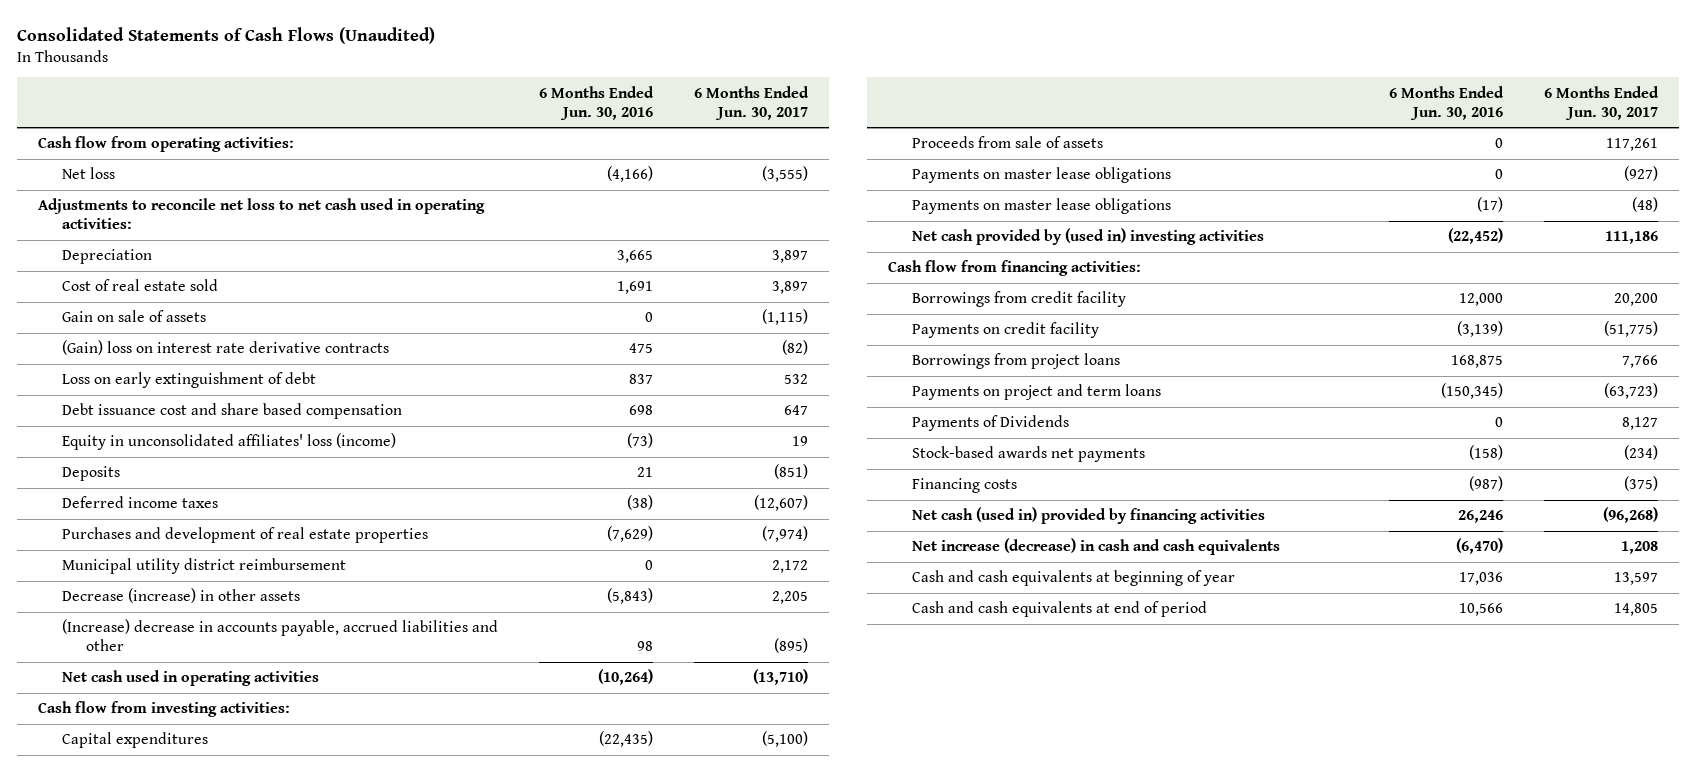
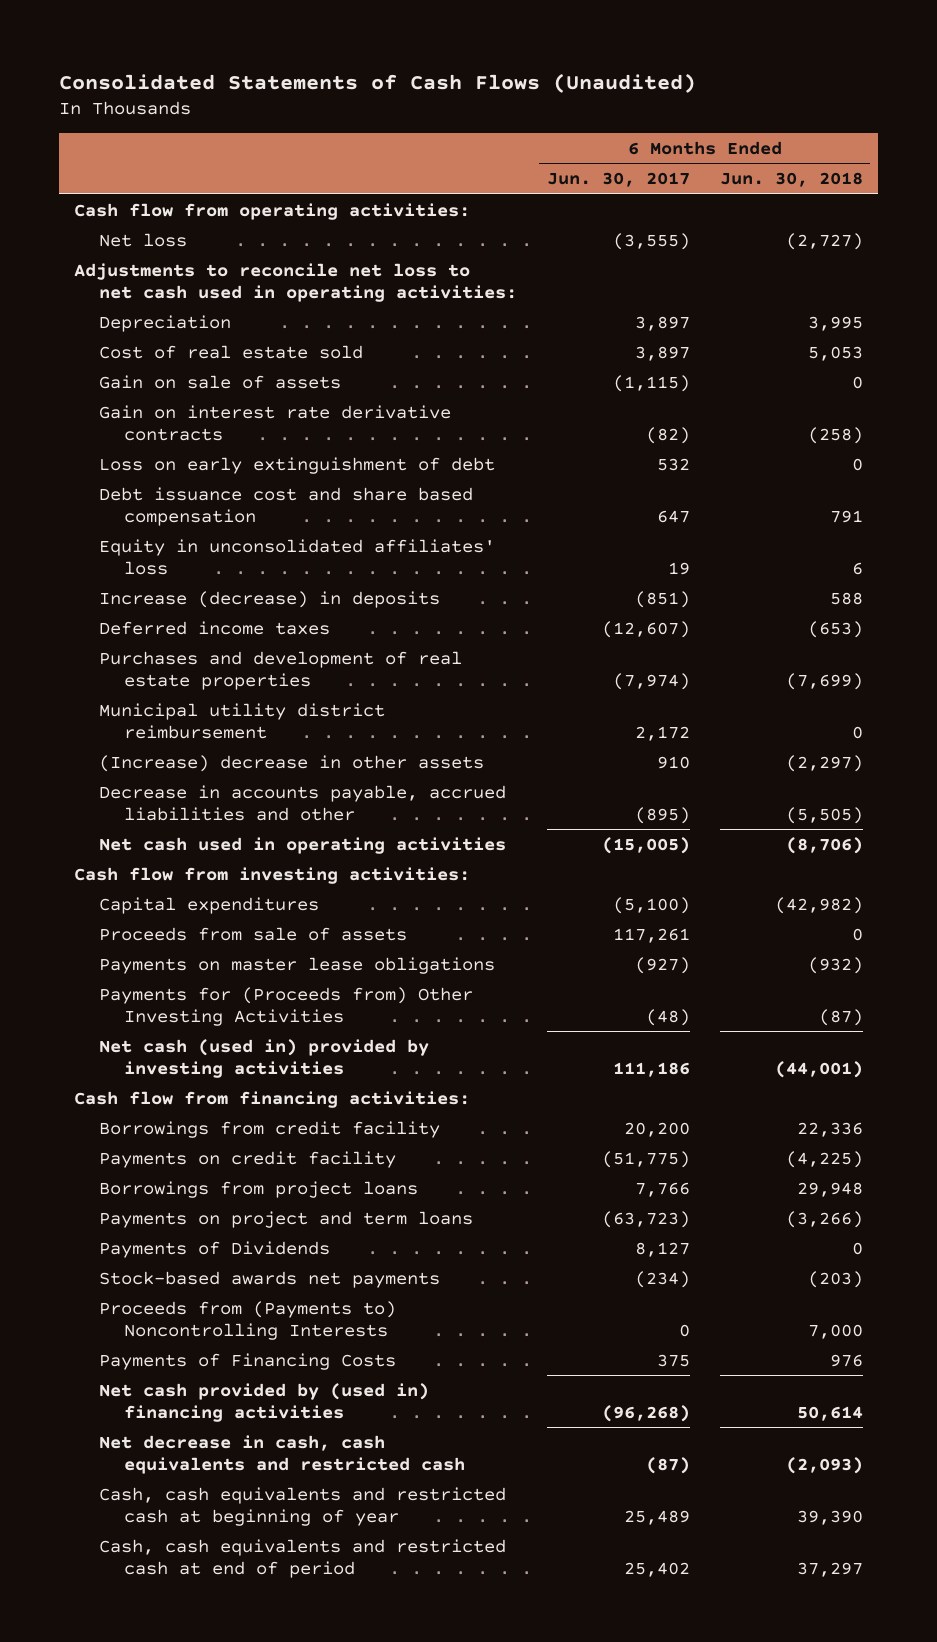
- | 6 Months Ended Jun. 30, 2016 | 6 Months Ended Jun. 30, 2017
+ | 6 Months Ended Jun. 30, 2017 | 6 Months Ended Jun. 30, 2018
- (Gain) loss on interest rate derivative contracts | 475 | (82)
+ Gain on interest rate derivative contracts | (82) | (258)
- Equity in unconsolidated affiliates' loss (income) | (73) | 19
- Deposits | 21 | (851)
+ Equity in unconsolidated affiliates' loss | 19 | 6
+ Increase (decrease) in deposits | (851) | 588
- Decrease (increase) in other assets | (5,843) | 2,205
- (Increase) decrease in accounts payable, accrued liabilities and other | 98 | (895)
- Net cash used in operating activities | (10,264) | (13,710)
+ (Increase) decrease in other assets | 910 | (2,297)
+ Decrease in accounts payable, accrued liabilities and other | (895) | (5,505)
+ Net cash used in operating activities | (15,005) | (8,706)
- Payments on master lease obligations | (17) | (48)
- Net cash provided by (used in) investing activities | (22,452) | 111,186
+ Payments for (Proceeds from) Other Investing Activities | (48) | (87)
+ Net cash (used in) provided by investing activities | 111,186 | (44,001)
- Financing costs | (987) | (375)
- Net cash (used in) provided by financing activities | 26,246 | (96,268)
- Net increase (decrease) in cash and cash equivalents | (6,470) | 1,208
- Cash and cash equivalents at beginning of year | 17,036 | 13,597
- Cash and cash equivalents at end of period | 10,566 | 14,805
+ Proceeds from (Payments to) Noncontrolling Interests | 0 | 7,000
+ Payments of Financing Costs | 375 | 976
+ Net cash provided by (used in) financing activities | (96,268) | 50,614
+ Net decrease in cash, cash equivalents and restricted cash | (87) | (2,093)
+ Cash, cash equivalents and restricted cash at beginning of year | 25,489 | 39,390
+ Cash, cash equivalents and restricted cash at end of period | 25,402 | 37,297

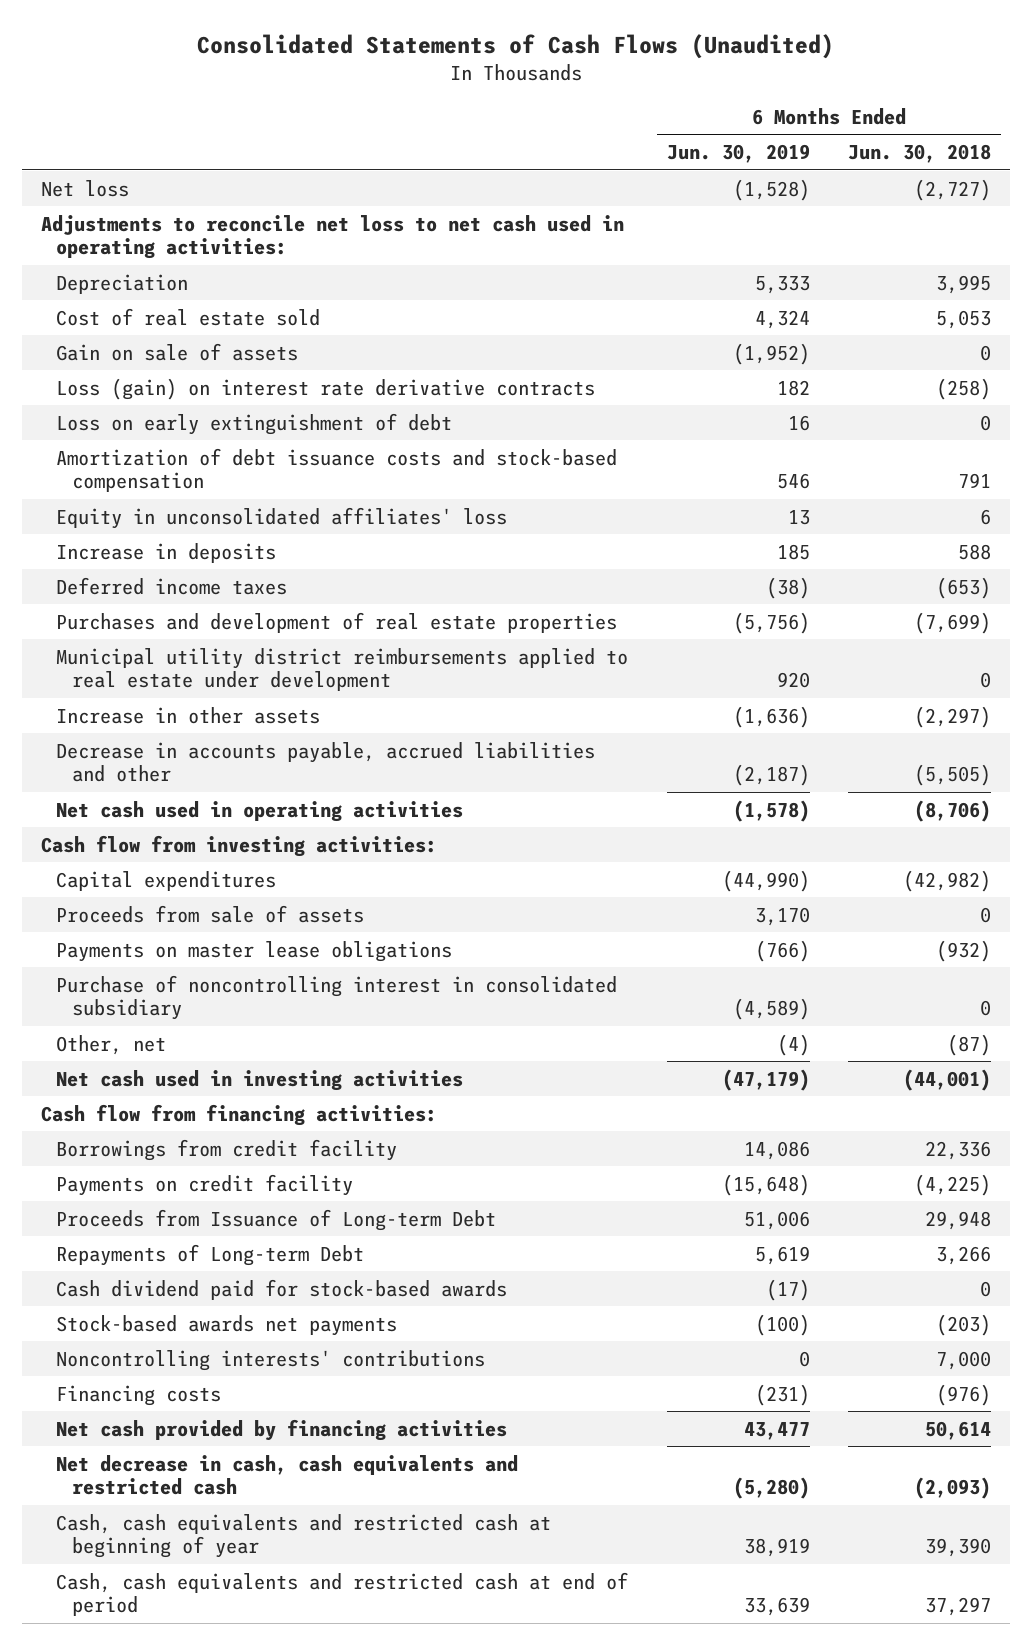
- | 6 Months Ended Jun. 30, 2017 | 6 Months Ended Jun. 30, 2018
+ | 6 Months Ended Jun. 30, 2019 | 6 Months Ended Jun. 30, 2018
- Cash flow from operating activities:
- Gain on interest rate derivative contracts | (82) | (258)
+ Loss (gain) on interest rate derivative contracts | 182 | (258)
- Debt issuance cost and share based compensation | 647 | 791
+ Amortization of debt issuance costs and stock-based compensation | 546 | 791
- Increase (decrease) in deposits | (851) | 588
+ Increase in deposits | 185 | 588
- Municipal utility district reimbursement | 2,172 | 0
- (Increase) decrease in other assets | 910 | (2,297)
+ Municipal utility district reimbursements applied to real estate under development | 920 | 0
+ Increase in other assets | (1,636) | (2,297)
- Payments for (Proceeds from) Other Investing Activities | (48) | (87)
- Net cash (used in) provided by investing activities | 111,186 | (44,001)
+ Purchase of noncontrolling interest in consolidated subsidiary | (4,589) | 0
+ Other, net | (4) | (87)
+ Net cash used in investing activities | (47,179) | (44,001)
- Borrowings from project loans | 7,766 | 29,948
- Payments on project and term loans | (63,723) | (3,266)
- Payments of Dividends | 8,127 | 0
+ Proceeds from Issuance of Long-term Debt | 51,006 | 29,948
+ Repayments of Long-term Debt | 5,619 | 3,266
+ Cash dividend paid for stock-based awards | (17) | 0
- Proceeds from (Payments to) Noncontrolling Interests | 0 | 7,000
- Payments of Financing Costs | 375 | 976
- Net cash provided by (used in) financing activities | (96,268) | 50,614
+ Noncontrolling interests' contributions | 0 | 7,000
+ Financing costs | (231) | (976)
+ Net cash provided by financing activities | 43,477 | 50,614

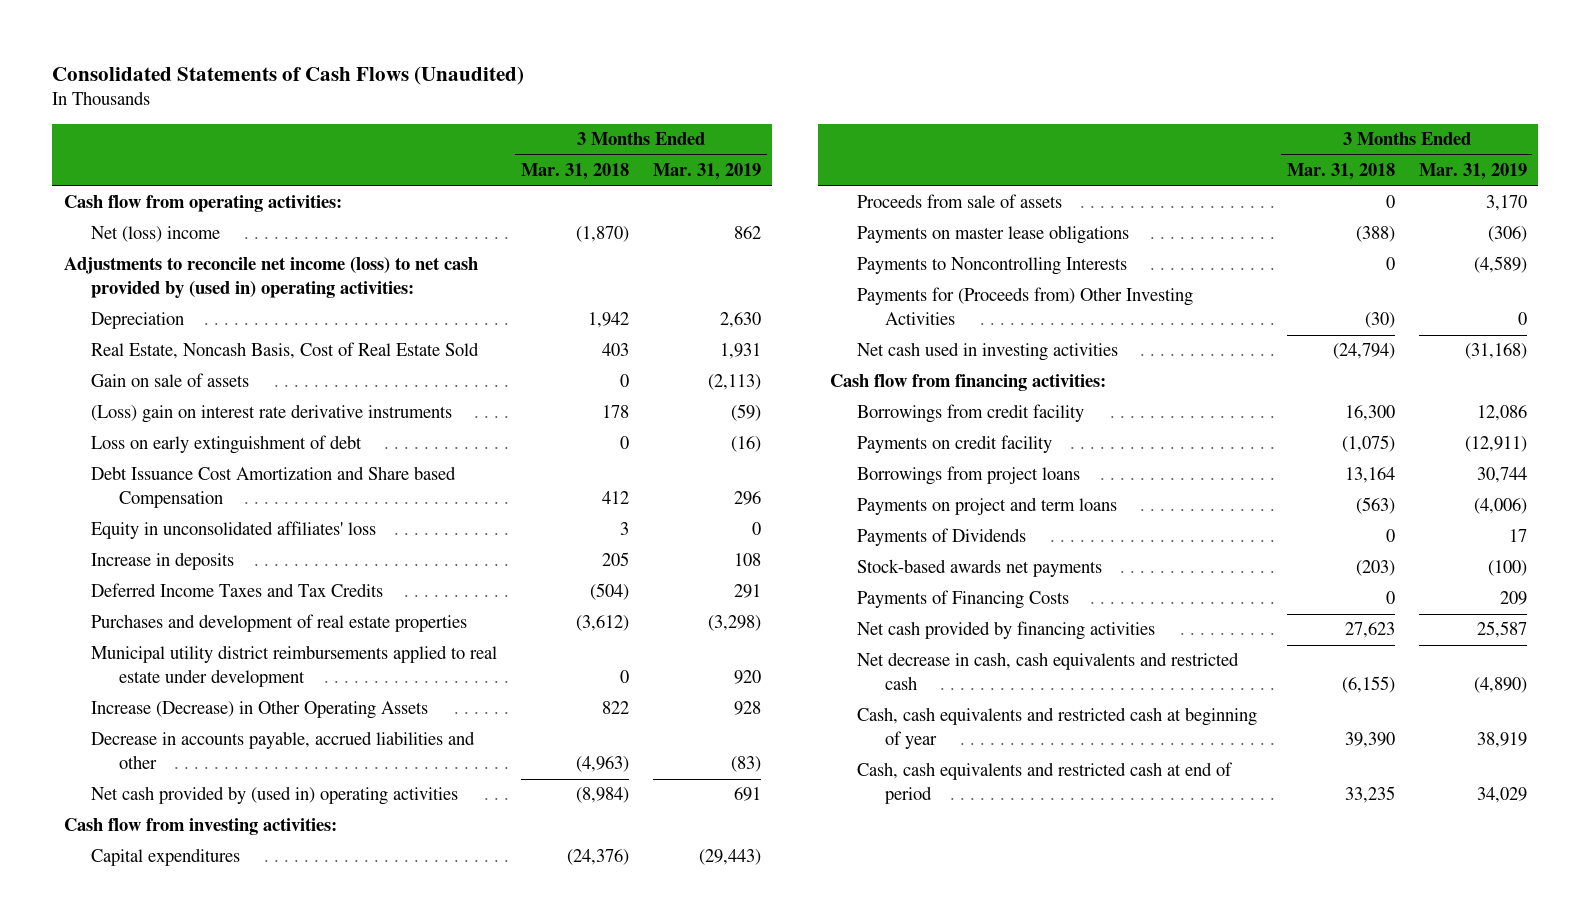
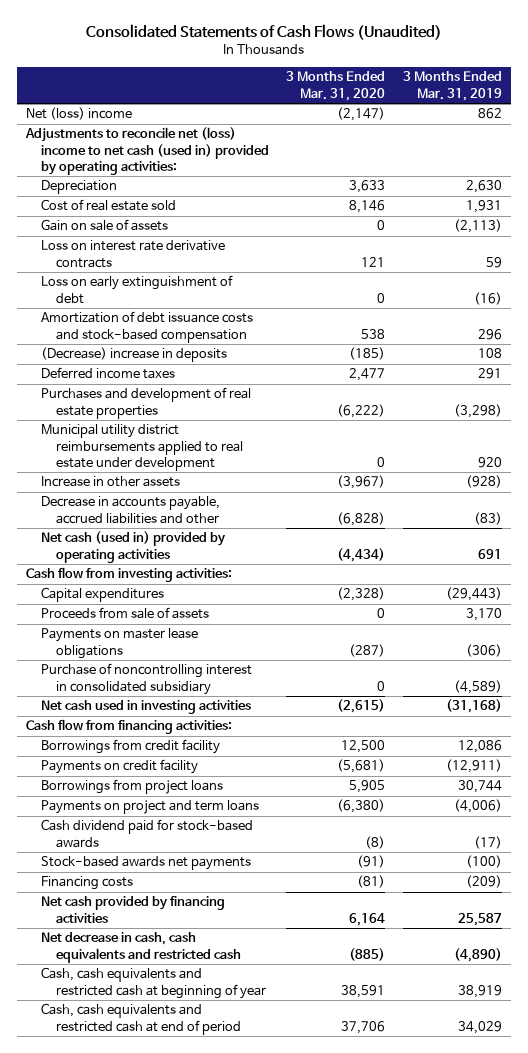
- | 3 Months Ended Mar. 31, 2018 | 3 Months Ended Mar. 31, 2019
+ | 3 Months Ended Mar. 31, 2020 | 3 Months Ended Mar. 31, 2019
- Cash flow from operating activities:
- Adjustments to reconcile net income (loss) to net cash provided by (used in) operating activities:
+ Adjustments to reconcile net (loss) income to net cash (used in) provided by operating activities:
- Real Estate, Noncash Basis, Cost of Real Estate Sold | 403 | 1,931
+ Cost of real estate sold | 8,146 | 1,931
- (Loss) gain on interest rate derivative instruments | 178 | (59)
+ Loss on interest rate derivative contracts | 121 | 59
- Debt Issuance Cost Amortization and Share based Compensation | 412 | 296
- Equity in unconsolidated affiliates' loss | 3 | 0
- Increase in deposits | 205 | 108
- Deferred Income Taxes and Tax Credits | (504) | 291
+ Amortization of debt issuance costs and stock-based compensation | 538 | 296
+ (Decrease) increase in deposits | (185) | 108
+ Deferred income taxes | 2,477 | 291
- Increase (Decrease) in Other Operating Assets | 822 | 928
+ Increase in other assets | (3,967) | (928)
- Net cash provided by (used in) operating activities | (8,984) | 691
+ Net cash (used in) provided by operating activities | (4,434) | 691
- Payments to Noncontrolling Interests | 0 | (4,589)
- Payments for (Proceeds from) Other Investing Activities | (30) | 0
+ Purchase of noncontrolling interest in consolidated subsidiary | 0 | (4,589)
- Payments of Dividends | 0 | 17
+ Cash dividend paid for stock-based awards | (8) | (17)
- Payments of Financing Costs | 0 | 209
+ Financing costs | (81) | (209)

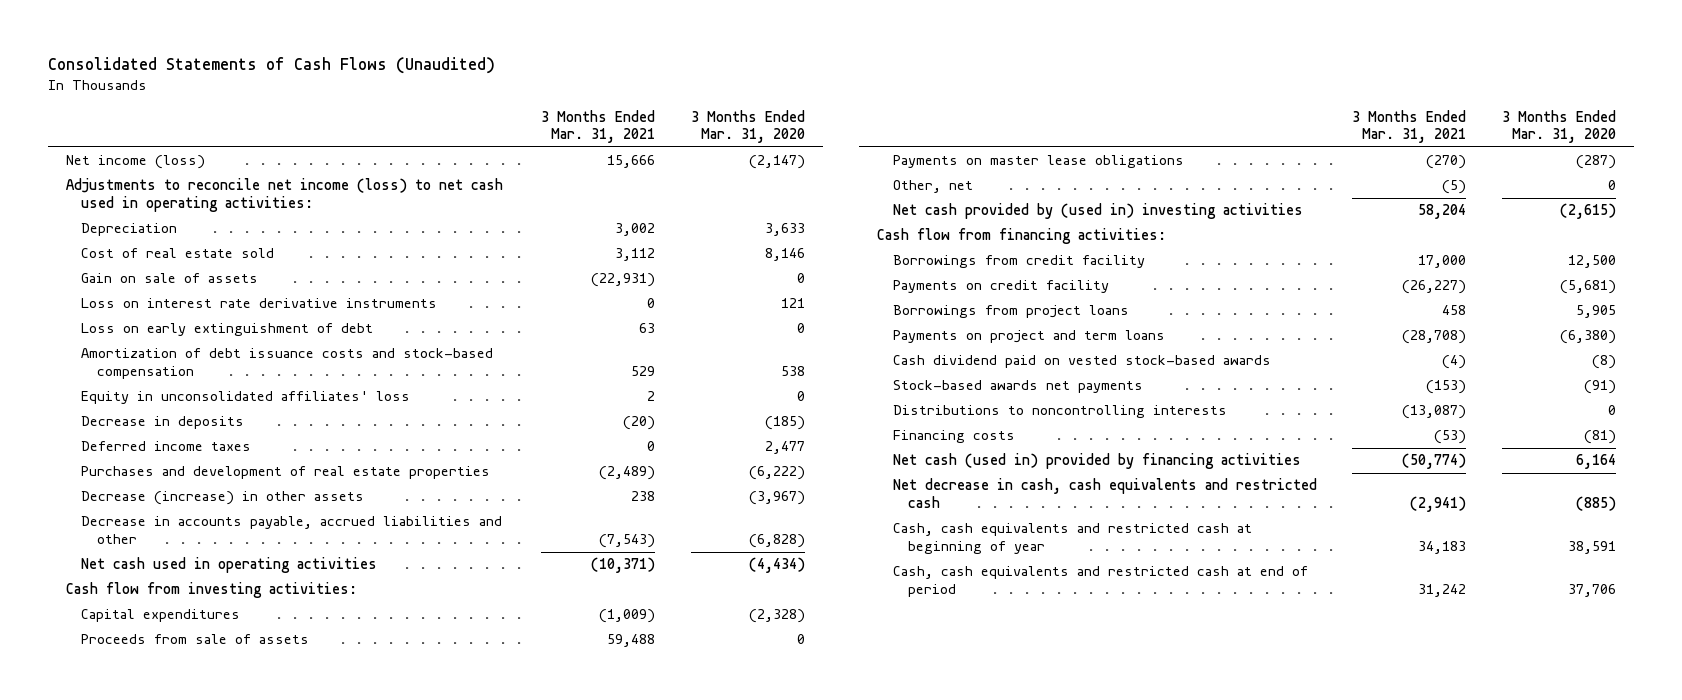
- | 3 Months Ended Mar. 31, 2020 | 3 Months Ended Mar. 31, 2019
+ | 3 Months Ended Mar. 31, 2021 | 3 Months Ended Mar. 31, 2020
- Net (loss) income | (2,147) | 862
- Adjustments to reconcile net (loss) income to net cash (used in) provided by operating activities:
+ Net income (loss) | 15,666 | (2,147)
+ Adjustments to reconcile net income (loss) to net cash used in operating activities:
- Loss on interest rate derivative contracts | 121 | 59
+ Loss on interest rate derivative instruments | 0 | 121
- (Decrease) increase in deposits | (185) | 108
+ Equity in unconsolidated affiliates' loss | 2 | 0
+ Decrease in deposits | (20) | (185)
- Municipal utility district reimbursements applied to real estate under development | 0 | 920
- Increase in other assets | (3,967) | (928)
+ Decrease (increase) in other assets | 238 | (3,967)
- Net cash (used in) provided by operating activities | (4,434) | 691
+ Net cash used in operating activities | (10,371) | (4,434)
- Purchase of noncontrolling interest in consolidated subsidiary | 0 | (4,589)
- Net cash used in investing activities | (2,615) | (31,168)
+ Other, net | (5) | 0
+ Net cash provided by (used in) investing activities | 58,204 | (2,615)
- Cash dividend paid for stock-based awards | (8) | (17)
+ Cash dividend paid on vested stock-based awards | (4) | (8)
+ Distributions to noncontrolling interests | (13,087) | 0
- Net cash provided by financing activities | 6,164 | 25,587
+ Net cash (used in) provided by financing activities | (50,774) | 6,164

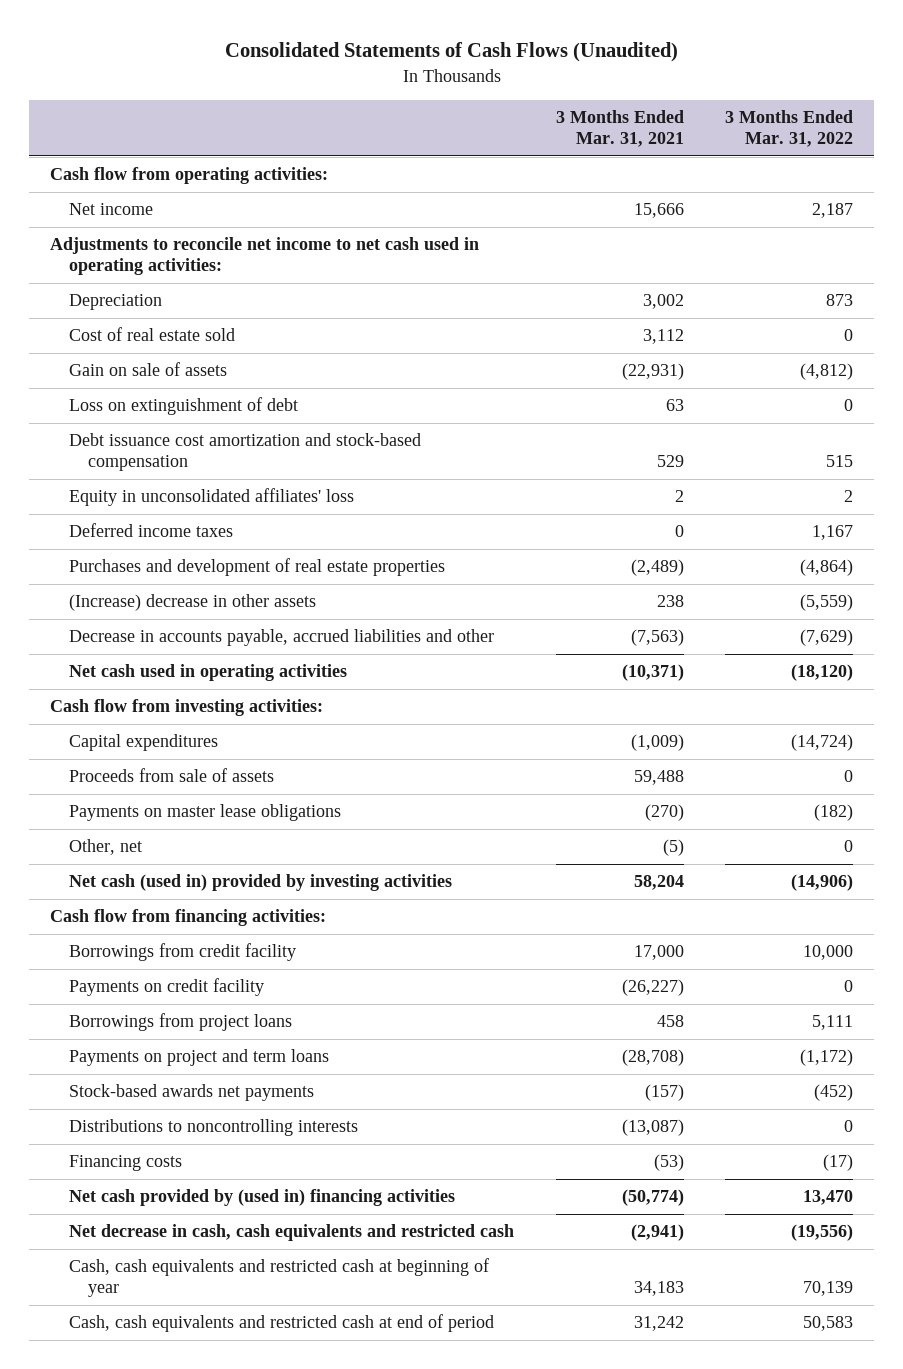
- | 3 Months Ended Mar. 31, 2021 | 3 Months Ended Mar. 31, 2020
+ | 3 Months Ended Mar. 31, 2021 | 3 Months Ended Mar. 31, 2022
- Net income (loss) | 15,666 | (2,147)
- Adjustments to reconcile net income (loss) to net cash used in operating activities:
+ Cash flow from operating activities:
+ Net income | 15,666 | 2,187
+ Adjustments to reconcile net income to net cash used in operating activities:
- Loss on interest rate derivative instruments | 0 | 121
- Loss on early extinguishment of debt | 63 | 0
- Amortization of debt issuance costs and stock-based compensation | 529 | 538
+ Loss on extinguishment of debt | 63 | 0
+ Debt issuance cost amortization and stock-based compensation | 529 | 515
- Decrease in deposits | (20) | (185)
- Decrease (increase) in other assets | 238 | (3,967)
- Decrease in accounts payable, accrued liabilities and other | (7,543) | (6,828)
+ (Increase) decrease in other assets | 238 | (5,559)
+ Decrease in accounts payable, accrued liabilities and other | (7,563) | (7,629)
- Net cash provided by (used in) investing activities | 58,204 | (2,615)
+ Net cash (used in) provided by investing activities | 58,204 | (14,906)
- Cash dividend paid on vested stock-based awards | (4) | (8)
- Stock-based awards net payments | (153) | (91)
+ Stock-based awards net payments | (157) | (452)
- Net cash (used in) provided by financing activities | (50,774) | 6,164
+ Net cash provided by (used in) financing activities | (50,774) | 13,470

